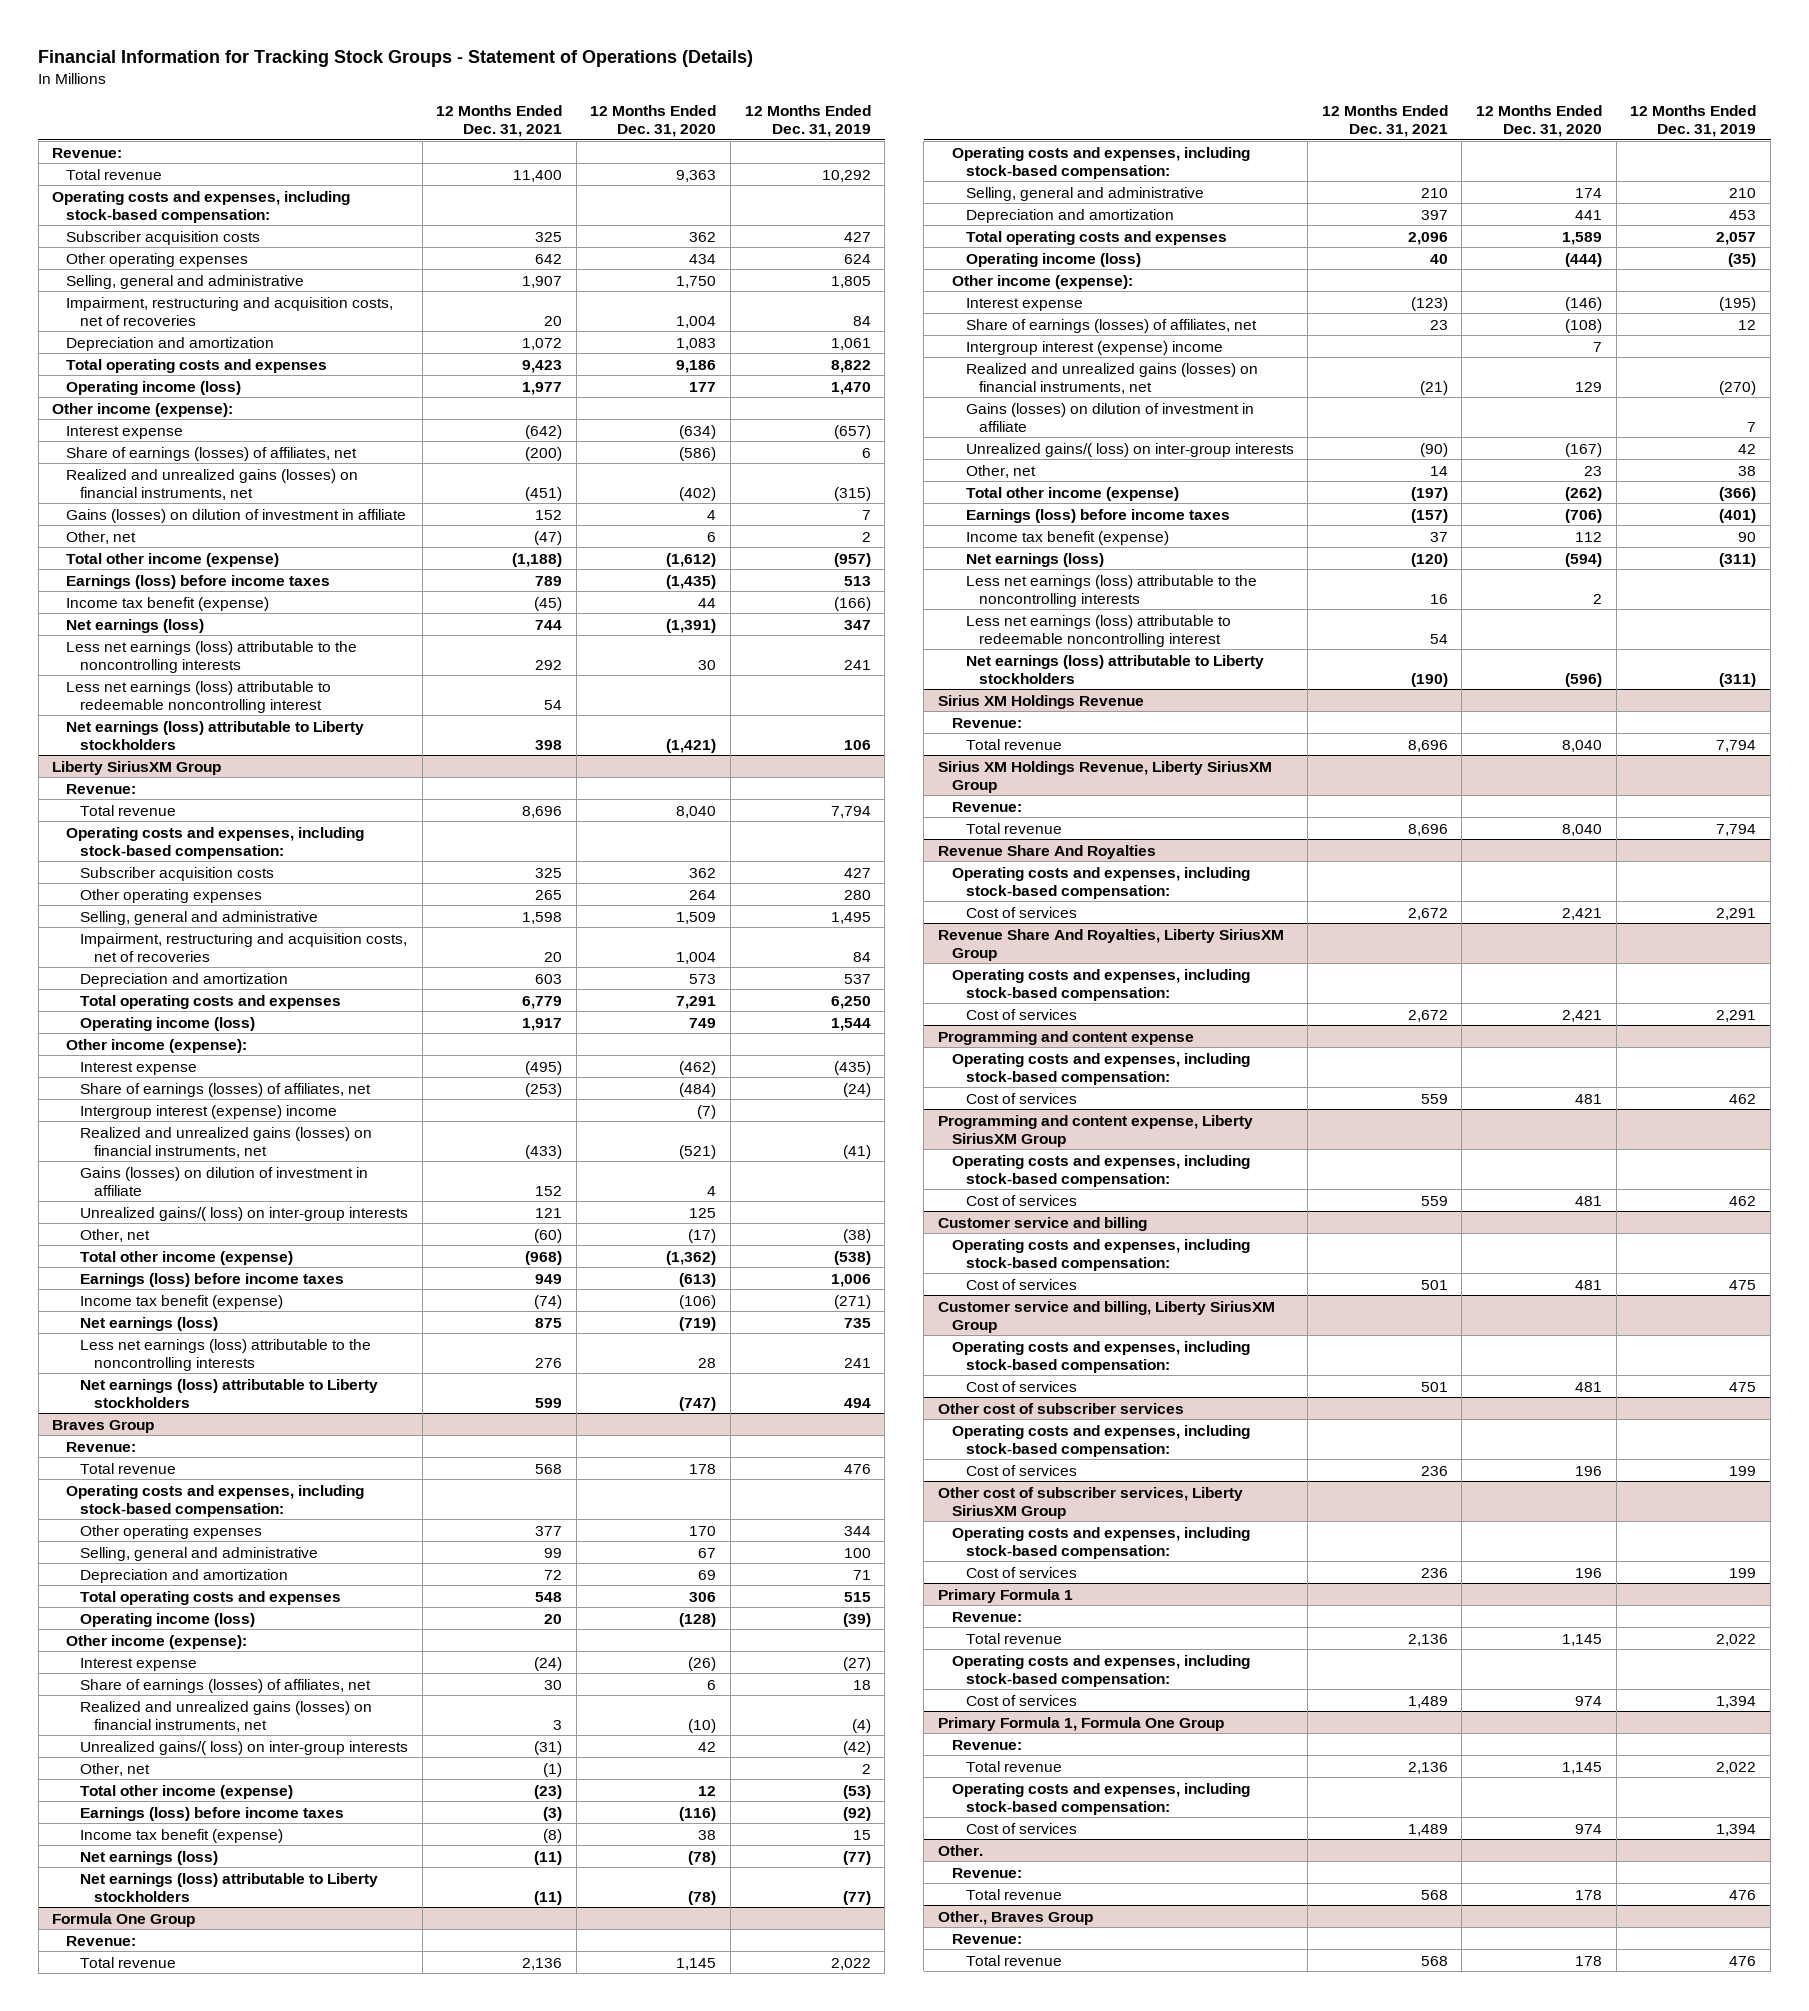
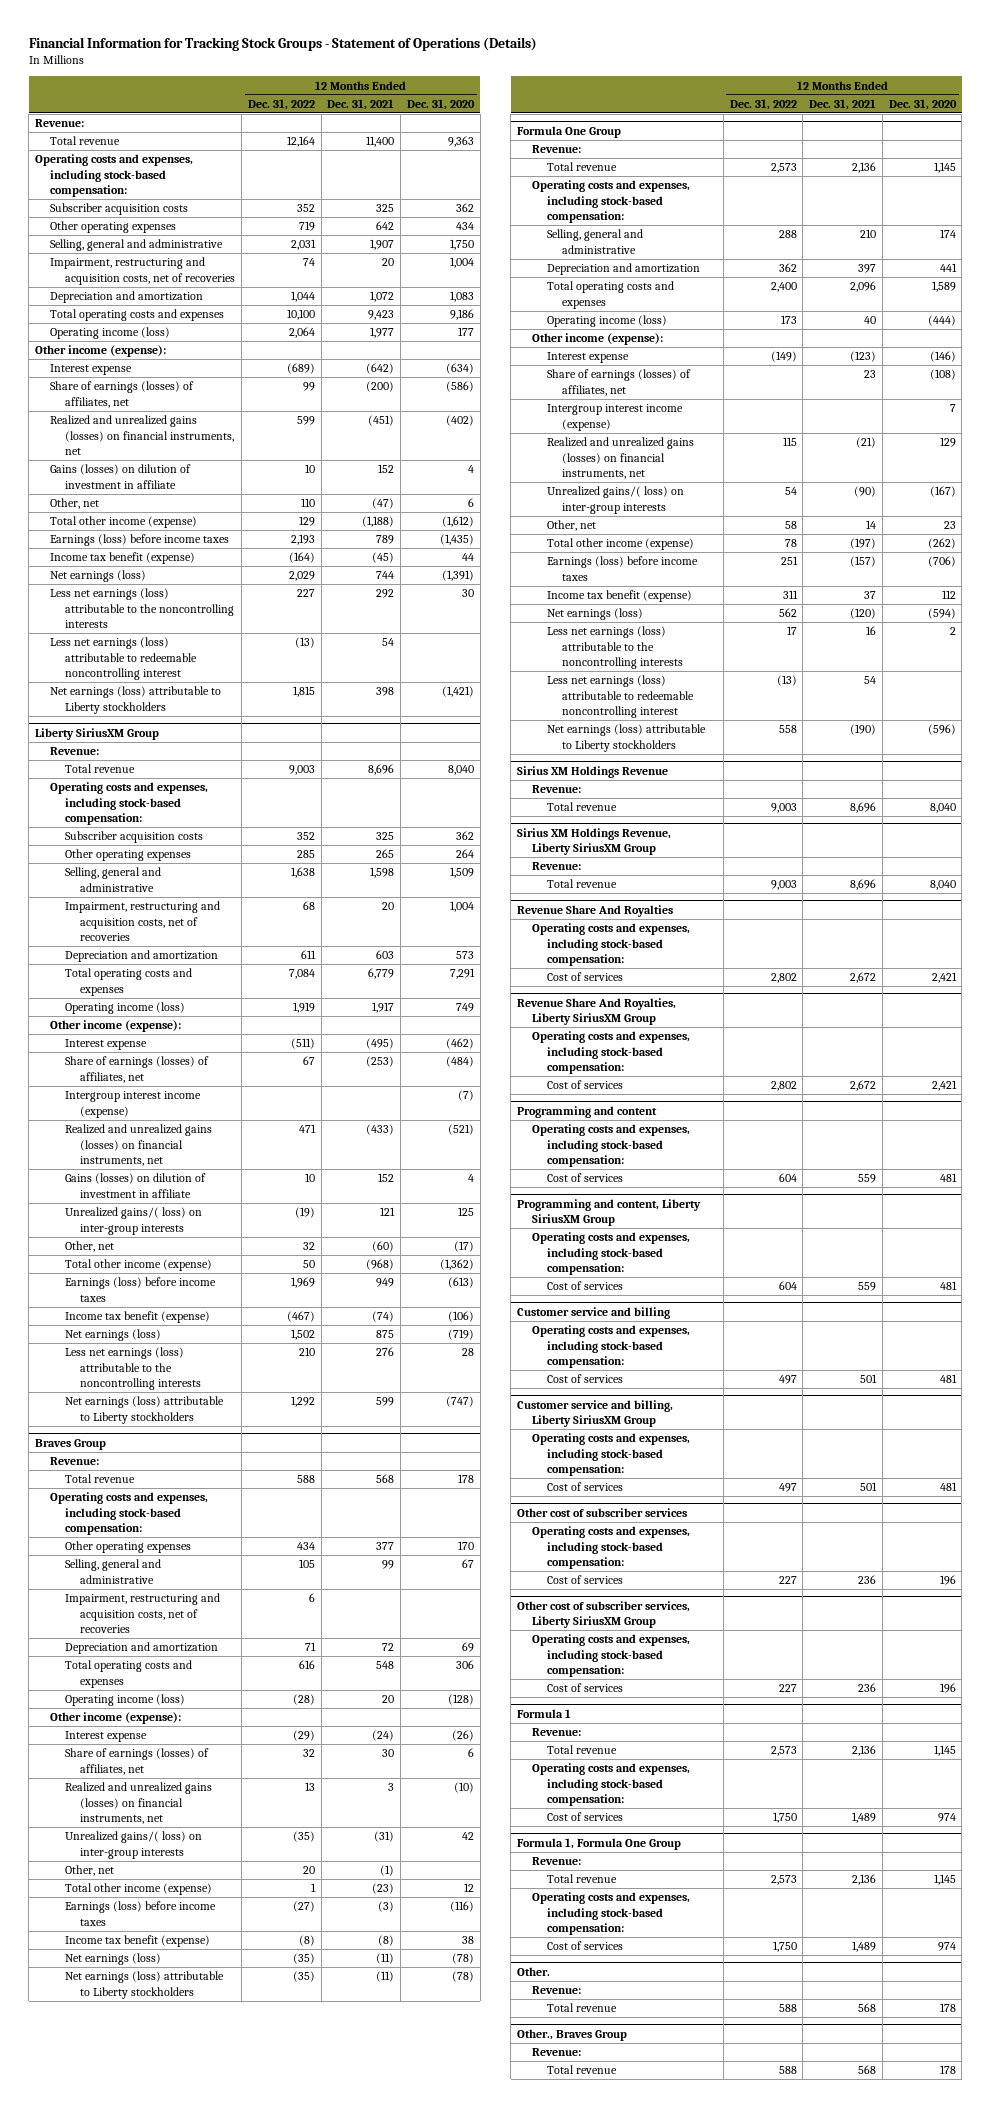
- | 12 Months Ended Dec. 31, 2021 | 12 Months Ended Dec. 31, 2020 | 12 Months Ended Dec. 31, 2019
+ | 12 Months Ended Dec. 31, 2022 | 12 Months Ended Dec. 31, 2021 | 12 Months Ended Dec. 31, 2020
@ Liberty SiriusXM Group
- Intergroup interest (expense) income | | (7) |
+ Intergroup interest income (expense) | | | (7)
@ Braves Group
+ Impairment, restructuring and acquisition costs, net of recoveries | 6 | |
@ Formula One Group
- Intergroup interest (expense) income | | 7 |
+ Intergroup interest income (expense) | | | 7
- Gains (losses) on dilution of investment in affiliate | | | 7
- Programming and content expense
+ Programming and content
- Programming and content expense, Liberty SiriusXM Group
+ Programming and content, Liberty SiriusXM Group
- Primary Formula 1
+ Formula 1
- Primary Formula 1, Formula One Group
+ Formula 1, Formula One Group

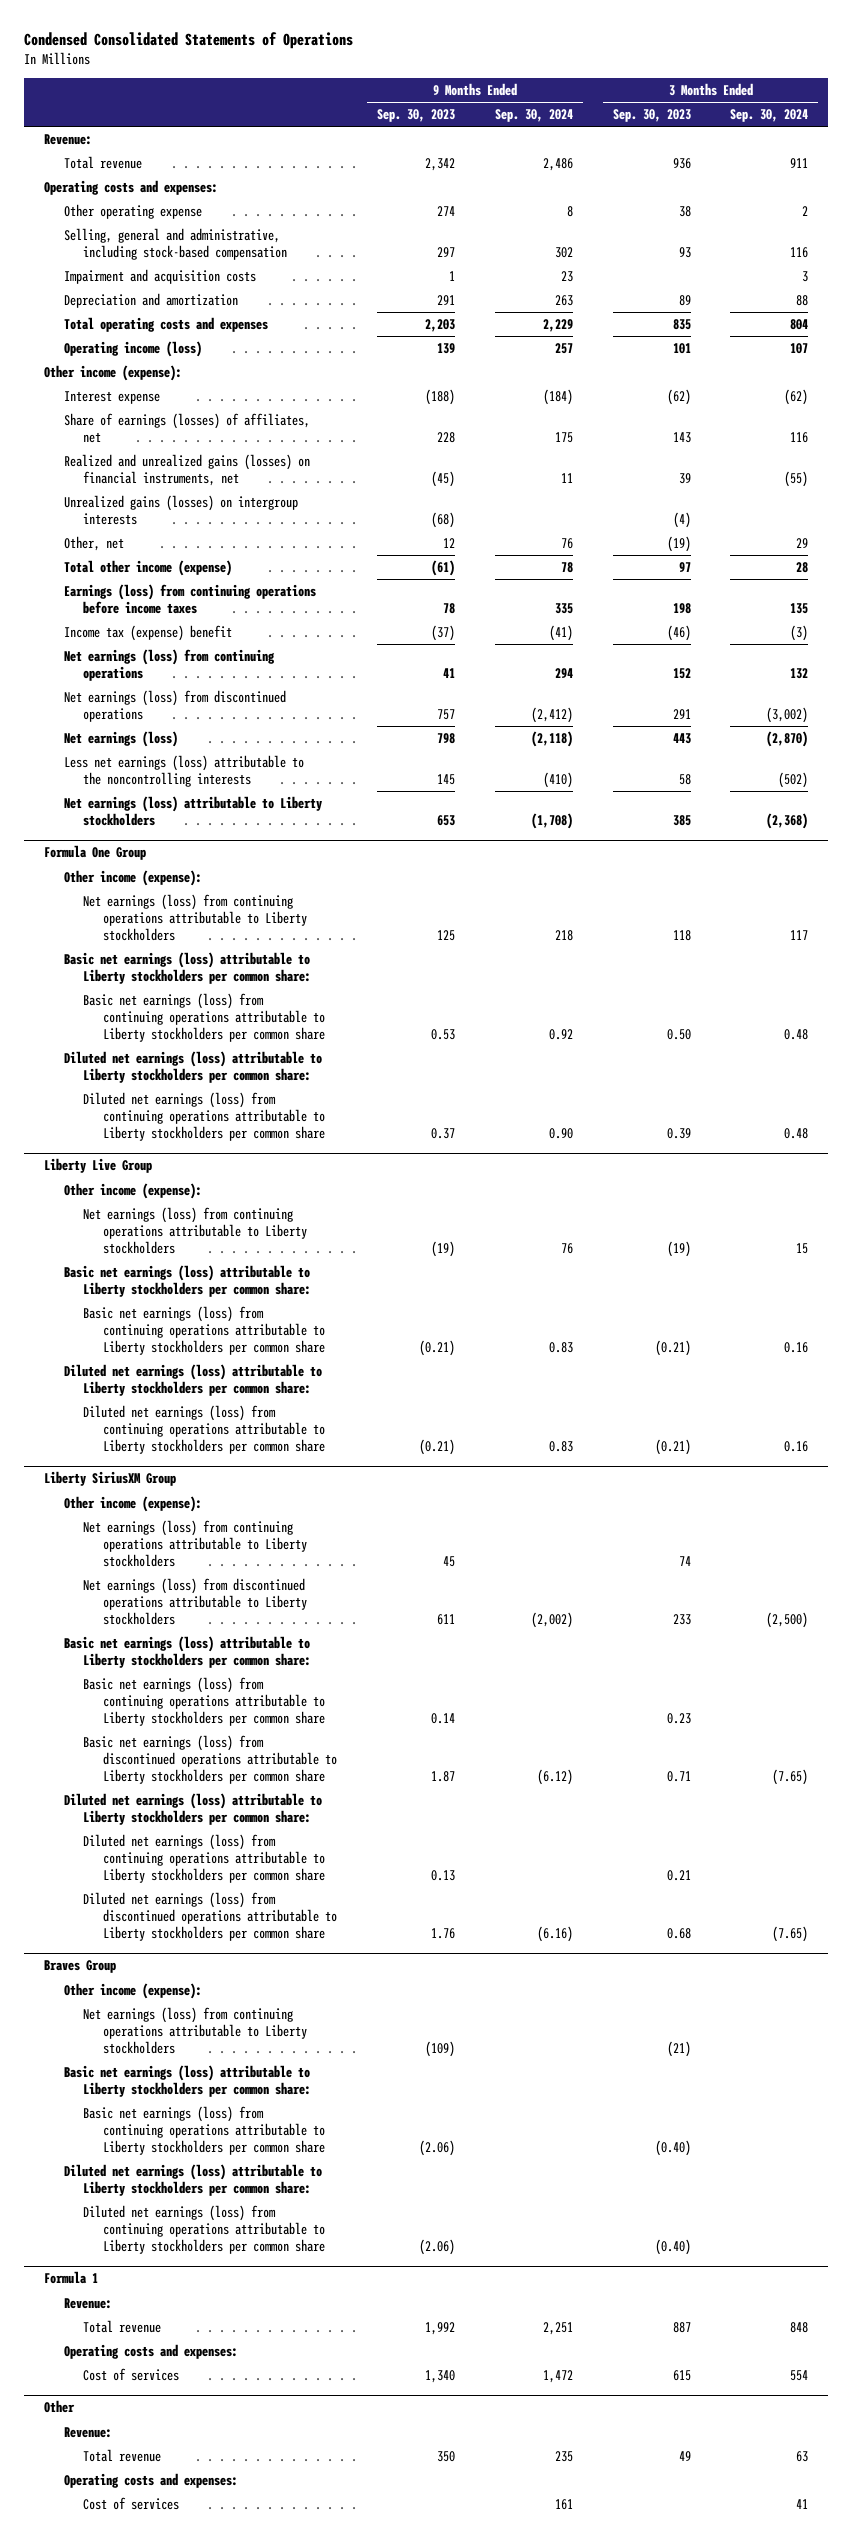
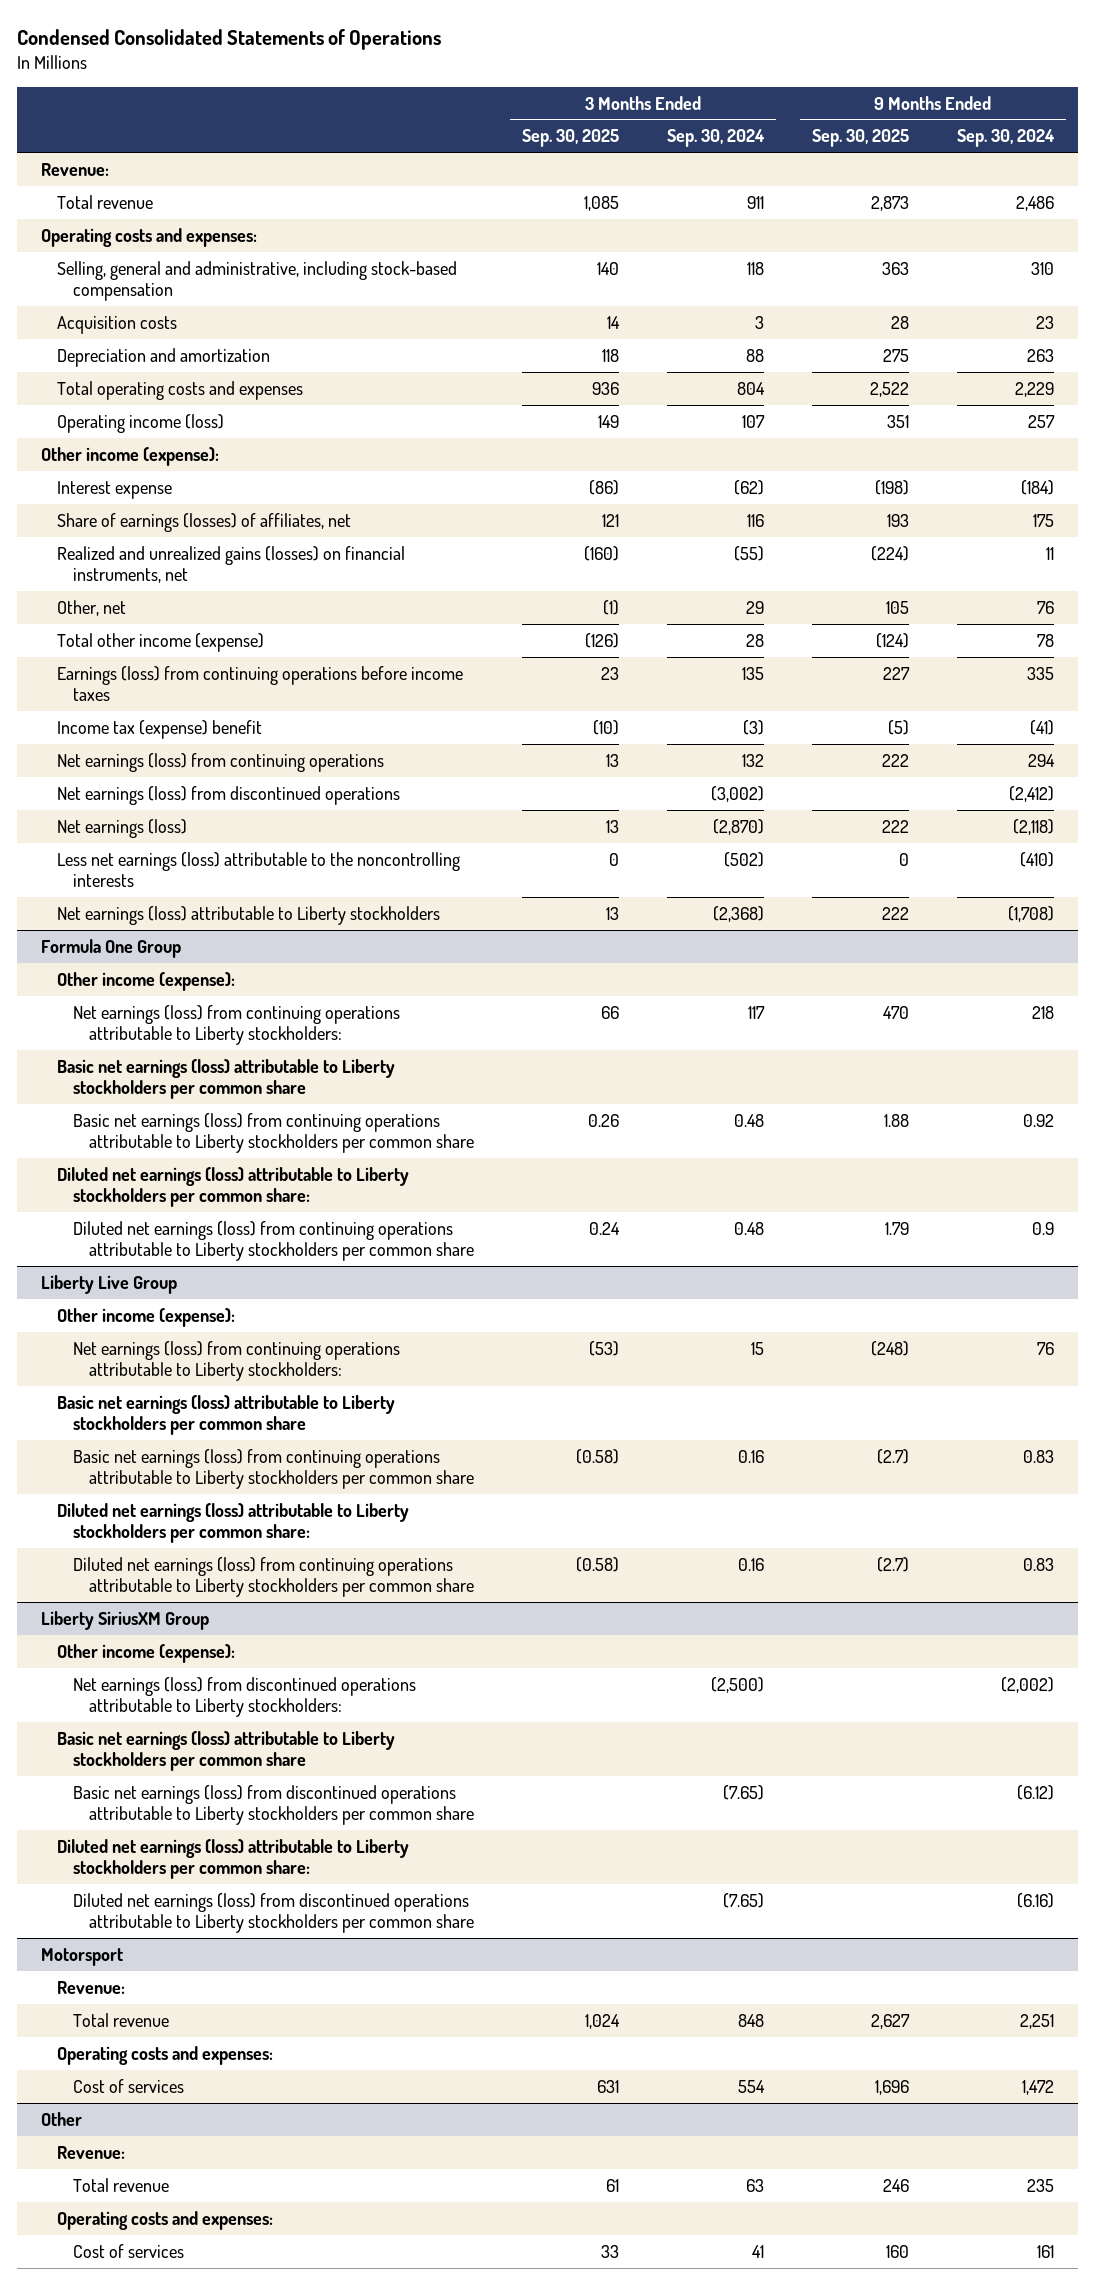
- | 9 Months Ended Sep. 30, 2023 | 9 Months Ended Sep. 30, 2024 | 3 Months Ended Sep. 30, 2023 | 3 Months Ended Sep. 30, 2024
+ | 3 Months Ended Sep. 30, 2025 | 3 Months Ended Sep. 30, 2024 | 9 Months Ended Sep. 30, 2025 | 9 Months Ended Sep. 30, 2024
- Other operating expense | 274 | 8 | 38 | 2
- Selling, general and administrative, including stock-based compensation | 297 | 302 | 93 | 116
- Impairment and acquisition costs | 1 | 23 | | 3
+ Selling, general and administrative, including stock-based compensation | 140 | 118 | 363 | 310
+ Acquisition costs | 14 | 3 | 28 | 23
- Unrealized gains (losses) on intergroup interests | (68) | | (4) |
@ Formula One Group
- Net earnings (loss) from continuing operations attributable to Liberty stockholders | 125 | 218 | 118 | 117
- Basic net earnings (loss) attributable to Liberty stockholders per common share:
+ Net earnings (loss) from continuing operations attributable to Liberty stockholders: | 66 | 117 | 470 | 218
+ Basic net earnings (loss) attributable to Liberty stockholders per common share
- Diluted net earnings (loss) from continuing operations attributable to Liberty stockholders per common share | 0.37 | 0.90 | 0.39 | 0.48
+ Diluted net earnings (loss) from continuing operations attributable to Liberty stockholders per common share | 0.24 | 0.48 | 1.79 | 0.9
@ Liberty Live Group
- Net earnings (loss) from continuing operations attributable to Liberty stockholders | (19) | 76 | (19) | 15
- Basic net earnings (loss) attributable to Liberty stockholders per common share:
+ Net earnings (loss) from continuing operations attributable to Liberty stockholders: | (53) | 15 | (248) | 76
+ Basic net earnings (loss) attributable to Liberty stockholders per common share
@ Liberty SiriusXM Group
- Net earnings (loss) from continuing operations attributable to Liberty stockholders | 45 | | 74 |
- Net earnings (loss) from discontinued operations attributable to Liberty stockholders | 611 | (2,002) | 233 | (2,500)
- Basic net earnings (loss) attributable to Liberty stockholders per common share:
- Basic net earnings (loss) from continuing operations attributable to Liberty stockholders per common share | 0.14 | | 0.23 |
+ Net earnings (loss) from discontinued operations attributable to Liberty stockholders: | | (2,500) | | (2,002)
+ Basic net earnings (loss) attributable to Liberty stockholders per common share
- Diluted net earnings (loss) from continuing operations attributable to Liberty stockholders per common share | 0.13 | | 0.21 |
- Braves Group
- Other income (expense):
- Net earnings (loss) from continuing operations attributable to Liberty stockholders | (109) | | (21) |
- Basic net earnings (loss) attributable to Liberty stockholders per common share:
- Basic net earnings (loss) from continuing operations attributable to Liberty stockholders per common share | (2.06) | | (0.40) |
- Diluted net earnings (loss) attributable to Liberty stockholders per common share:
- Diluted net earnings (loss) from continuing operations attributable to Liberty stockholders per common share | (2.06) | | (0.40) |
- Formula 1
+ Motorsport

